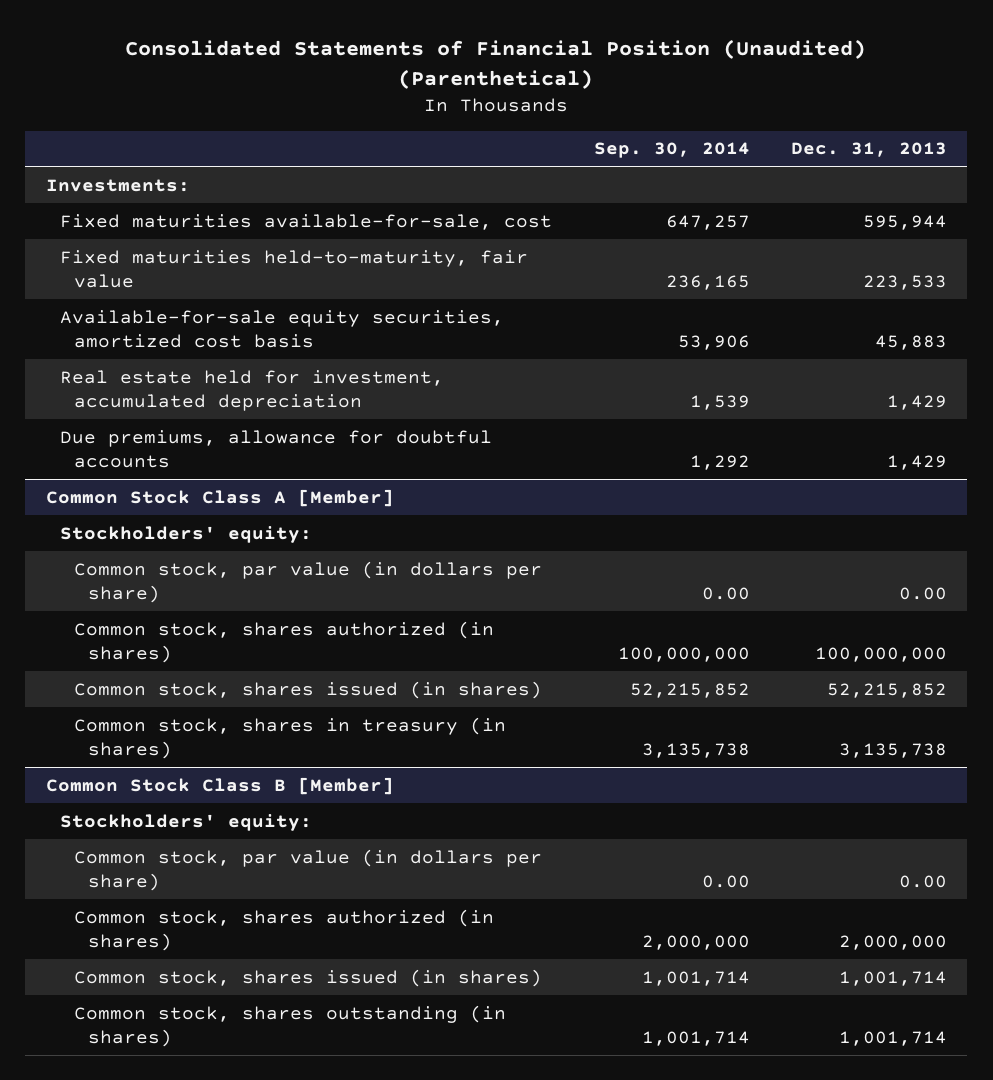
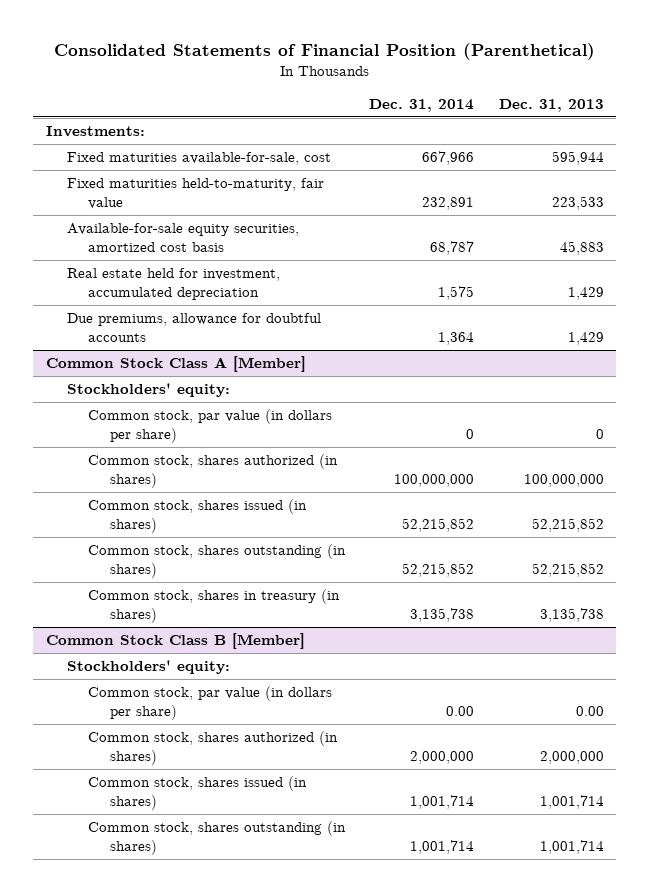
- Consolidated Statements of Financial Position (Unaudited) (Parenthetical)
+ Consolidated Statements of Financial Position (Parenthetical)
- | Sep. 30, 2014 | Dec. 31, 2013
+ | Dec. 31, 2014 | Dec. 31, 2013
@ Common Stock Class A [Member]
- Common stock, par value (in dollars per share) | 0.00 | 0.00
+ Common stock, par value (in dollars per share) | 0 | 0
+ Common stock, shares outstanding (in shares) | 52,215,852 | 52,215,852

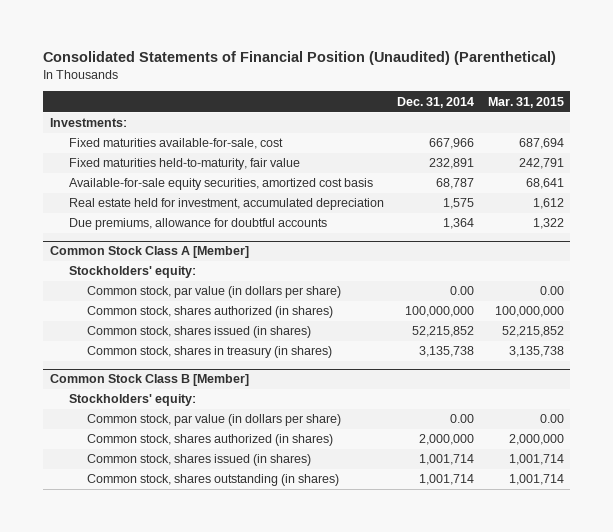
- Consolidated Statements of Financial Position (Parenthetical)
+ Consolidated Statements of Financial Position (Unaudited) (Parenthetical)
- | Dec. 31, 2014 | Dec. 31, 2013
+ | Dec. 31, 2014 | Mar. 31, 2015
@ Common Stock Class A [Member]
- Common stock, par value (in dollars per share) | 0 | 0
+ Common stock, par value (in dollars per share) | 0.00 | 0.00
- Common stock, shares outstanding (in shares) | 52,215,852 | 52,215,852

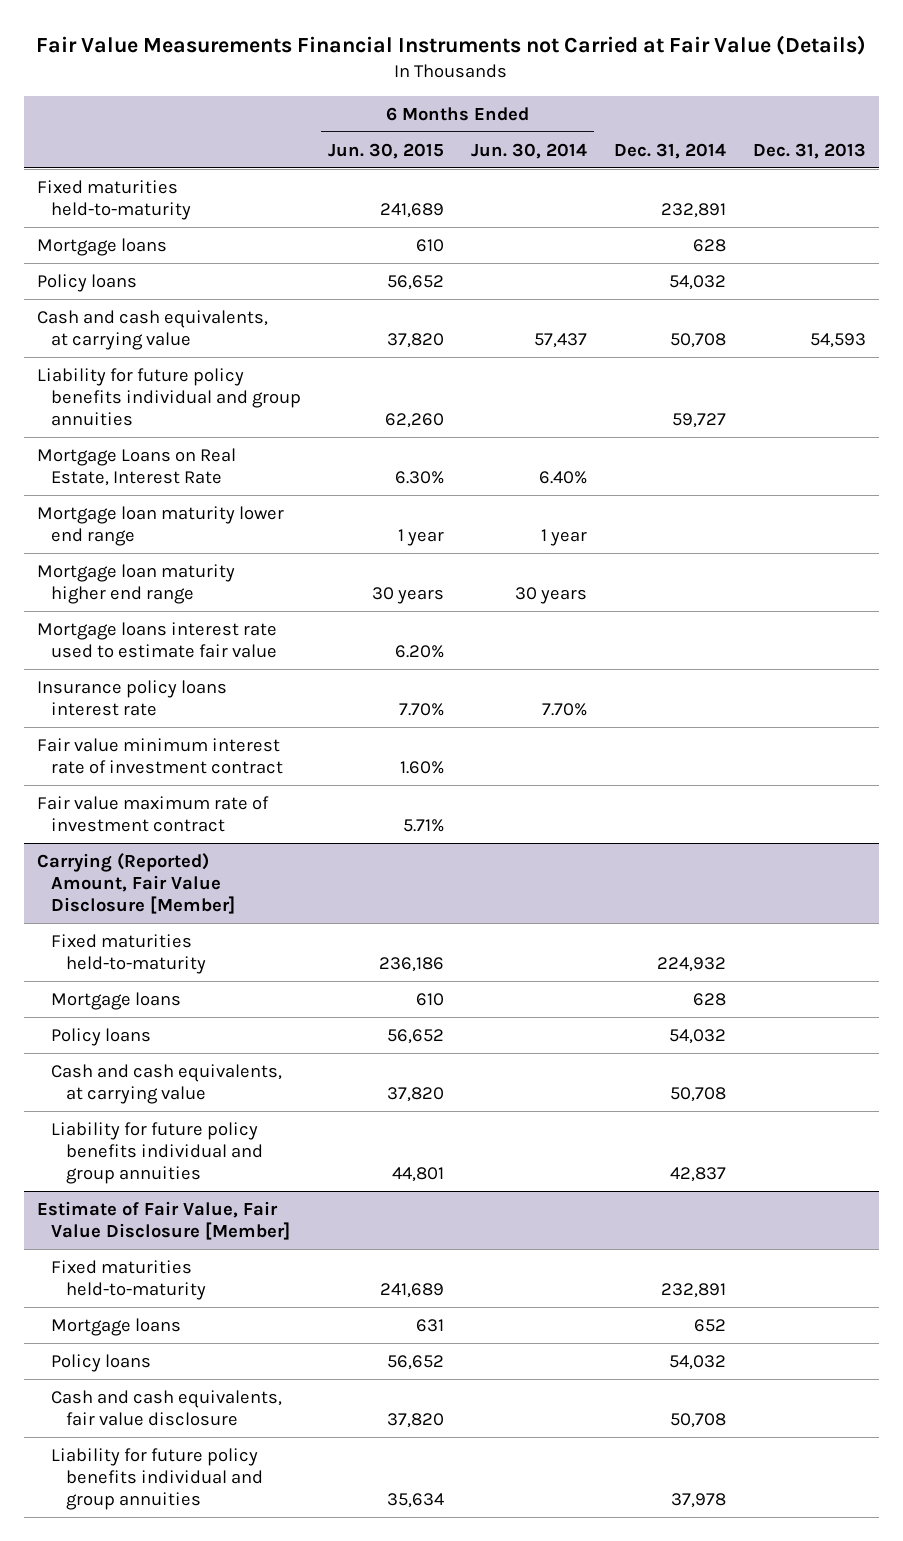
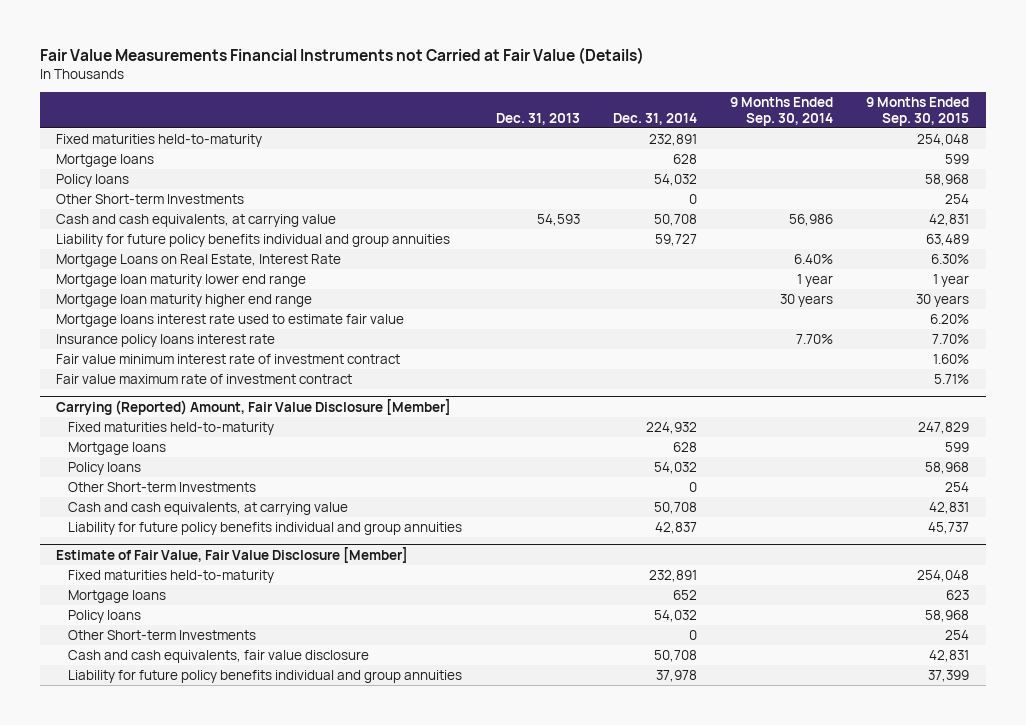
- | 6 Months Ended Jun. 30, 2015 | 6 Months Ended Jun. 30, 2014 | Dec. 31, 2014 | Dec. 31, 2013
+ | Dec. 31, 2013 | Dec. 31, 2014 | 9 Months Ended Sep. 30, 2014 | 9 Months Ended Sep. 30, 2015
+ Other Short-term Investments | | 0 | | 254
@ Carrying (Reported) Amount, Fair Value Disclosure [Member]
+ Other Short-term Investments | | 0 | | 254
@ Estimate of Fair Value, Fair Value Disclosure [Member]
+ Other Short-term Investments | | 0 | | 254

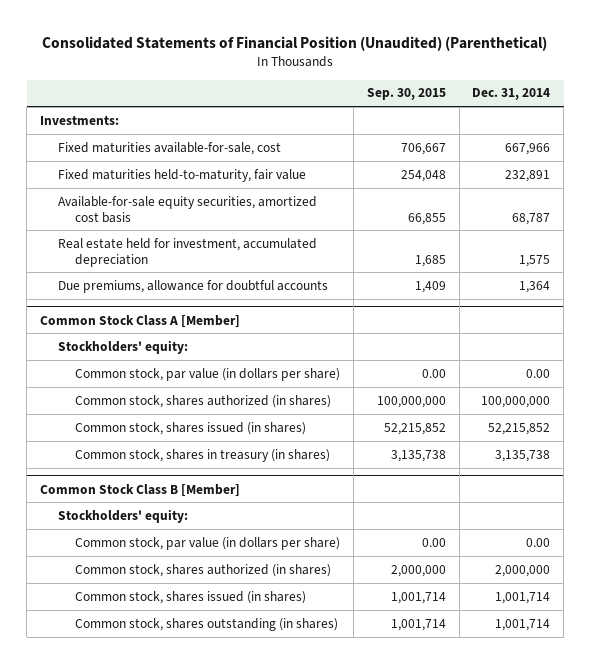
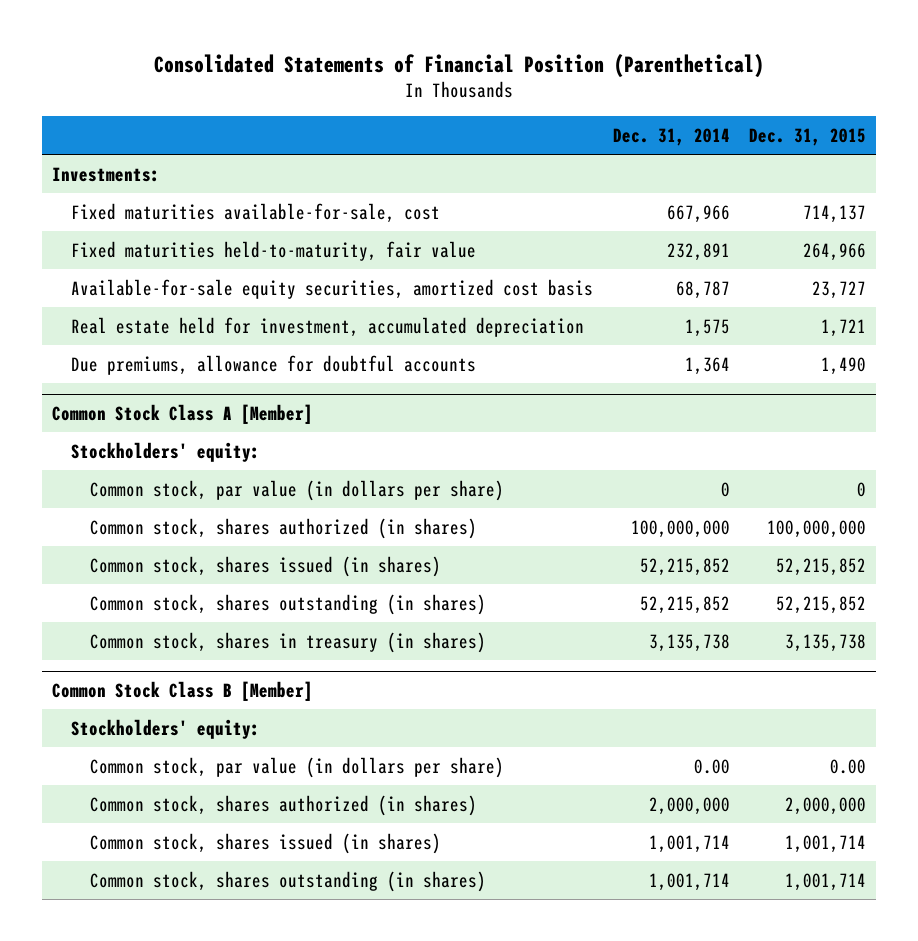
- Consolidated Statements of Financial Position (Unaudited) (Parenthetical)
+ Consolidated Statements of Financial Position (Parenthetical)
- | Sep. 30, 2015 | Dec. 31, 2014
+ | Dec. 31, 2014 | Dec. 31, 2015
@ Common Stock Class A [Member]
- Common stock, par value (in dollars per share) | 0.00 | 0.00
+ Common stock, par value (in dollars per share) | 0 | 0
+ Common stock, shares outstanding (in shares) | 52,215,852 | 52,215,852

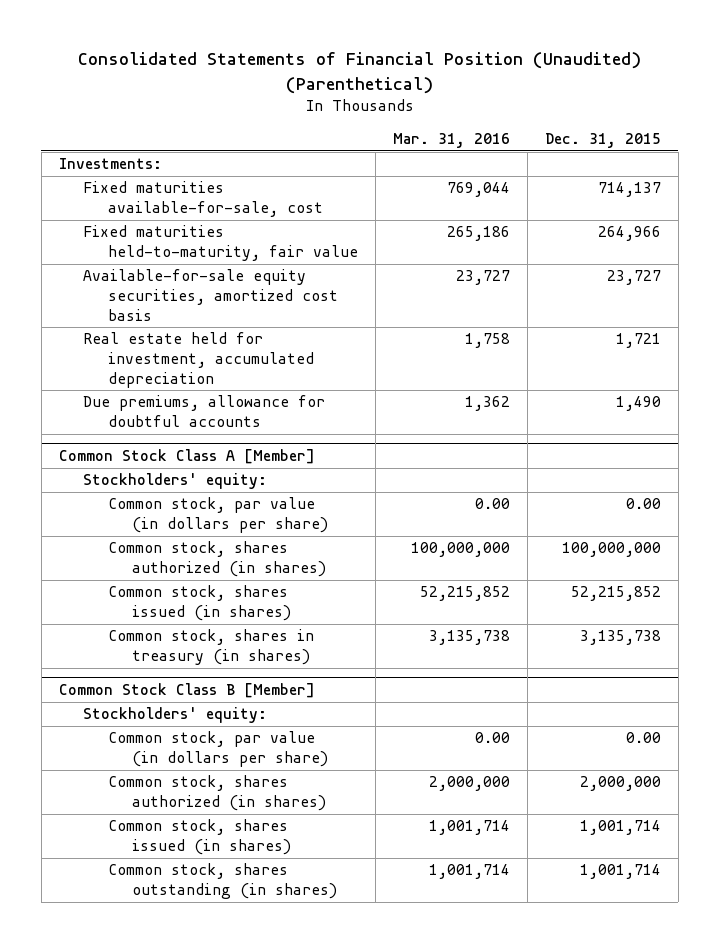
- Consolidated Statements of Financial Position (Parenthetical)
+ Consolidated Statements of Financial Position (Unaudited) (Parenthetical)
- | Dec. 31, 2014 | Dec. 31, 2015
+ | Mar. 31, 2016 | Dec. 31, 2015
@ Common Stock Class A [Member]
- Common stock, par value (in dollars per share) | 0 | 0
+ Common stock, par value (in dollars per share) | 0.00 | 0.00
- Common stock, shares outstanding (in shares) | 52,215,852 | 52,215,852

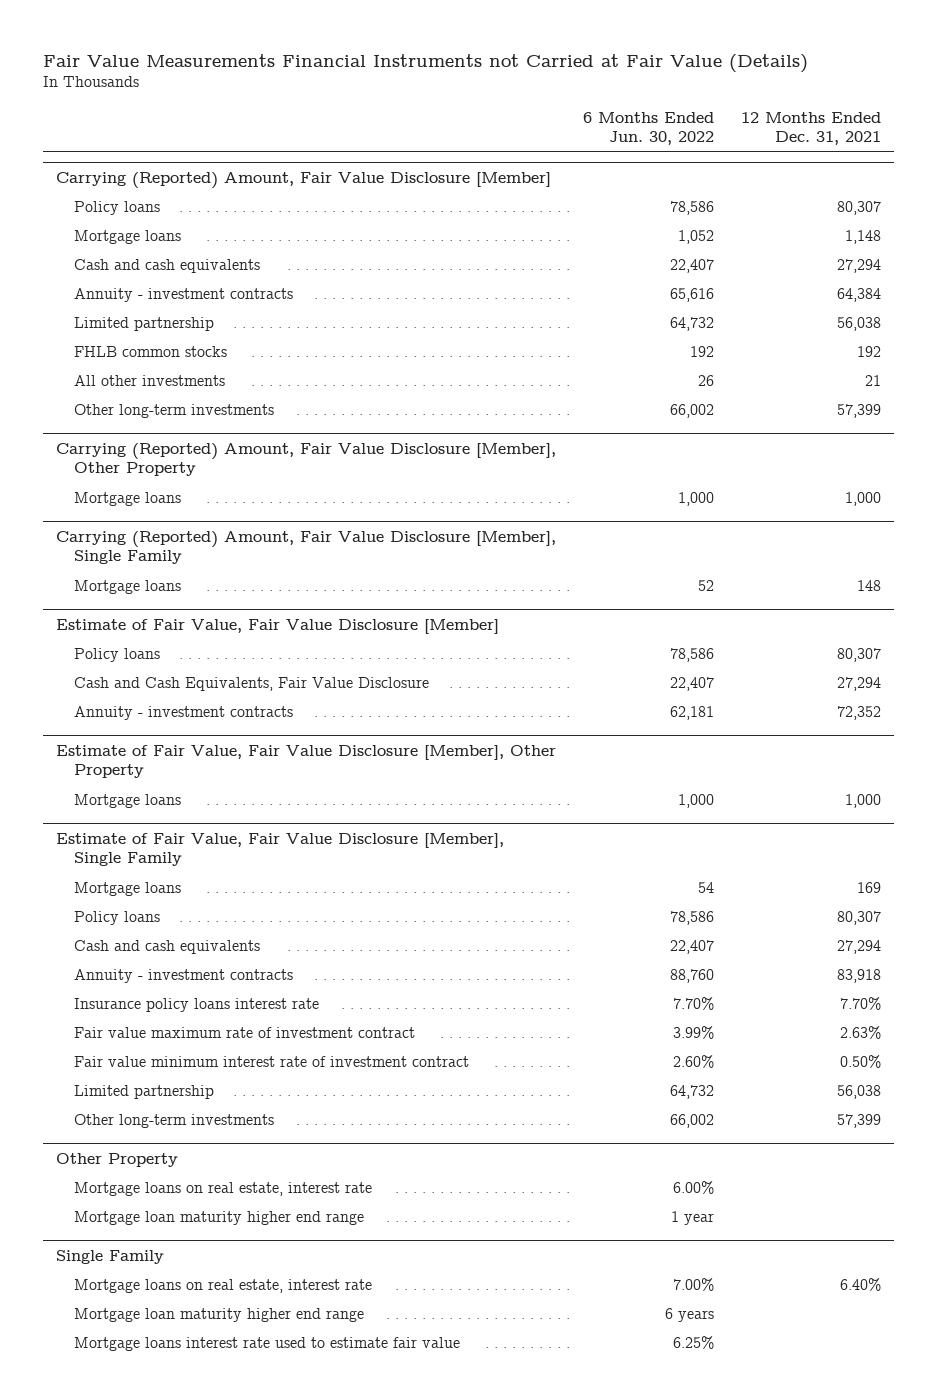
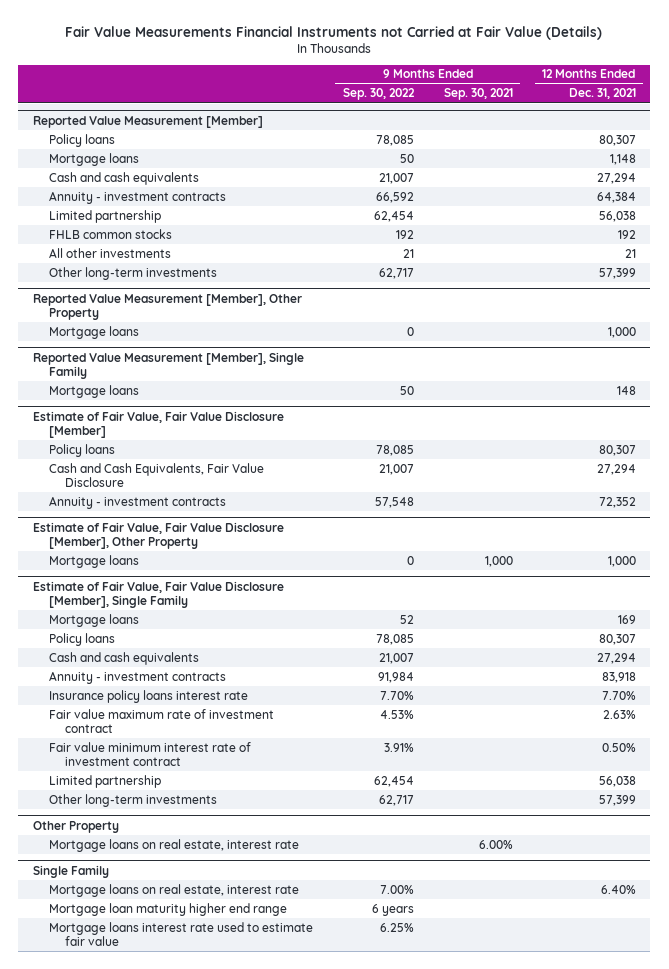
- | 6 Months Ended Jun. 30, 2022 | 12 Months Ended Dec. 31, 2021
+ | 9 Months Ended Sep. 30, 2022 | 9 Months Ended Sep. 30, 2021 | 12 Months Ended Dec. 31, 2021
- Carrying (Reported) Amount, Fair Value Disclosure [Member]
+ Reported Value Measurement [Member]
- Carrying (Reported) Amount, Fair Value Disclosure [Member], Other Property
+ Reported Value Measurement [Member], Other Property
- Carrying (Reported) Amount, Fair Value Disclosure [Member], Single Family
+ Reported Value Measurement [Member], Single Family
@ Other Property
- Mortgage loan maturity higher end range | 1 year |

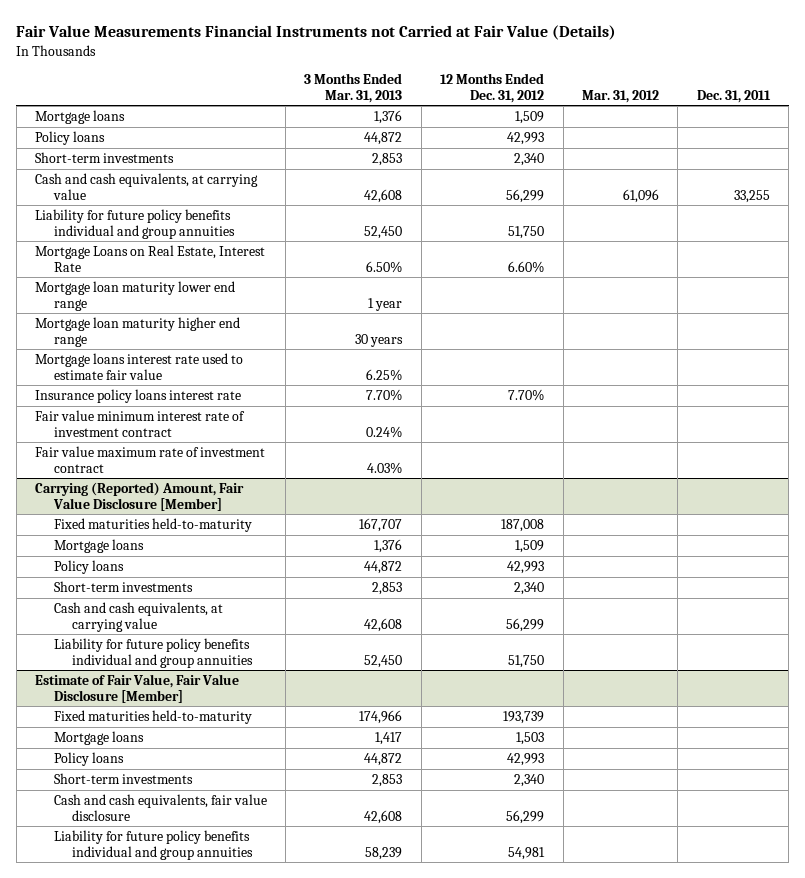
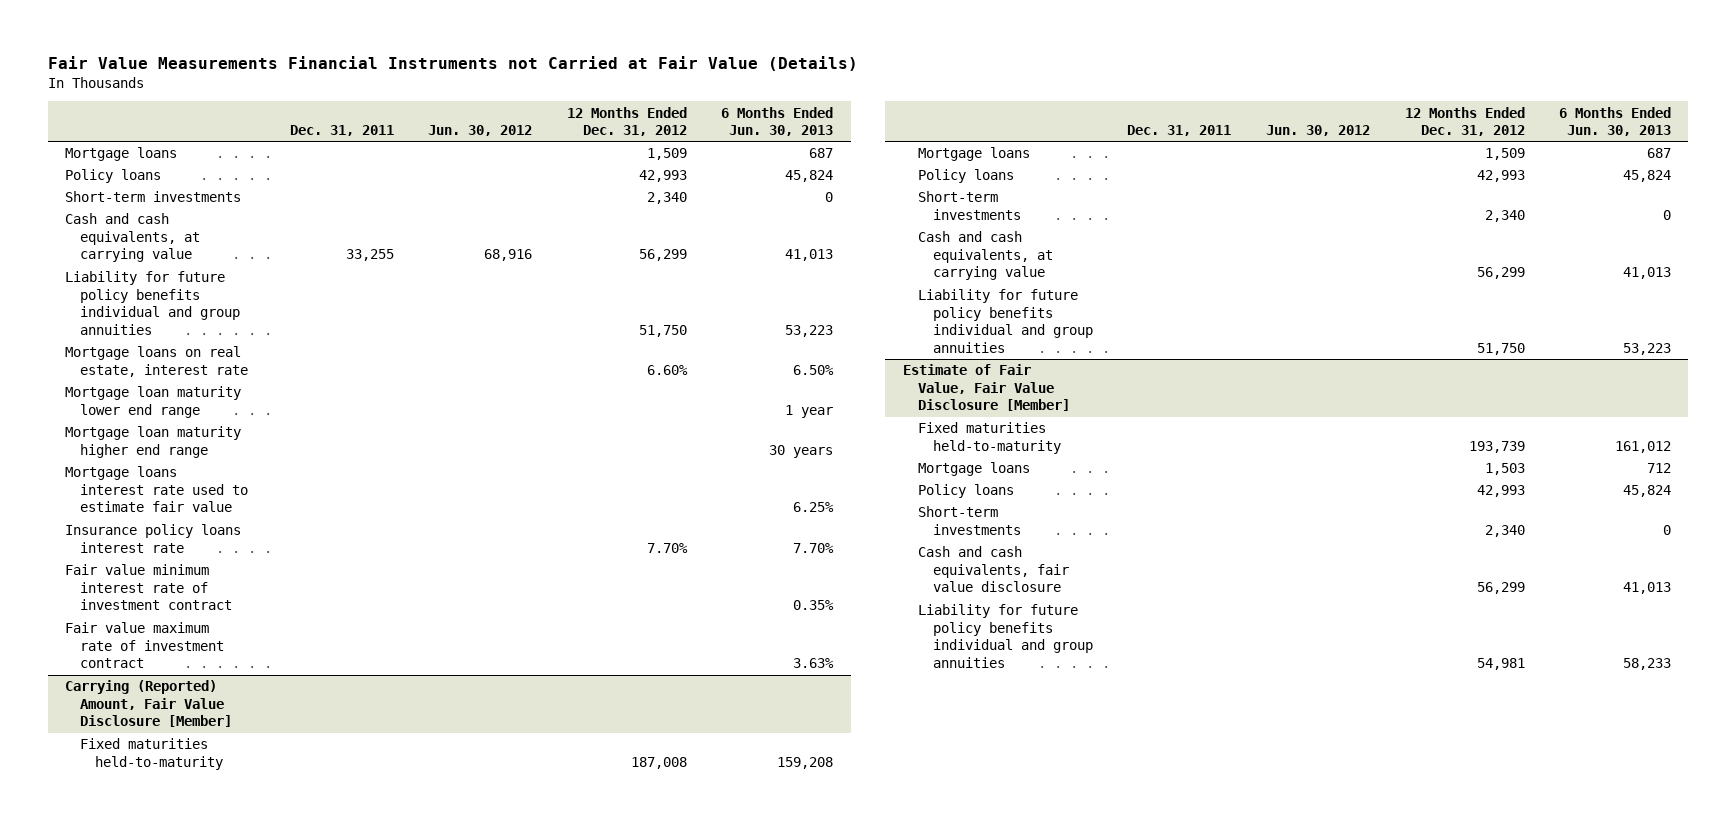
- | 3 Months Ended Mar. 31, 2013 | 12 Months Ended Dec. 31, 2012 | Mar. 31, 2012 | Dec. 31, 2011
+ | Dec. 31, 2011 | Jun. 30, 2012 | 12 Months Ended Dec. 31, 2012 | 6 Months Ended Jun. 30, 2013
- Mortgage Loans on Real Estate, Interest Rate | 6.50% | 6.60% | |
+ Mortgage loans on real estate, interest rate | | | 6.60% | 6.50%

